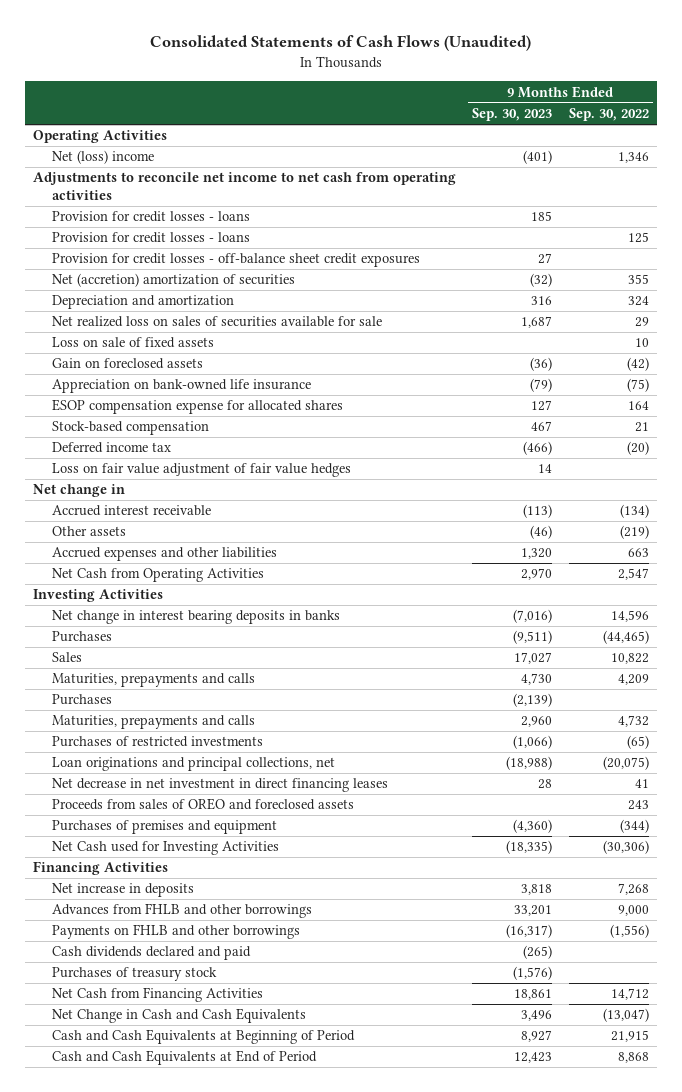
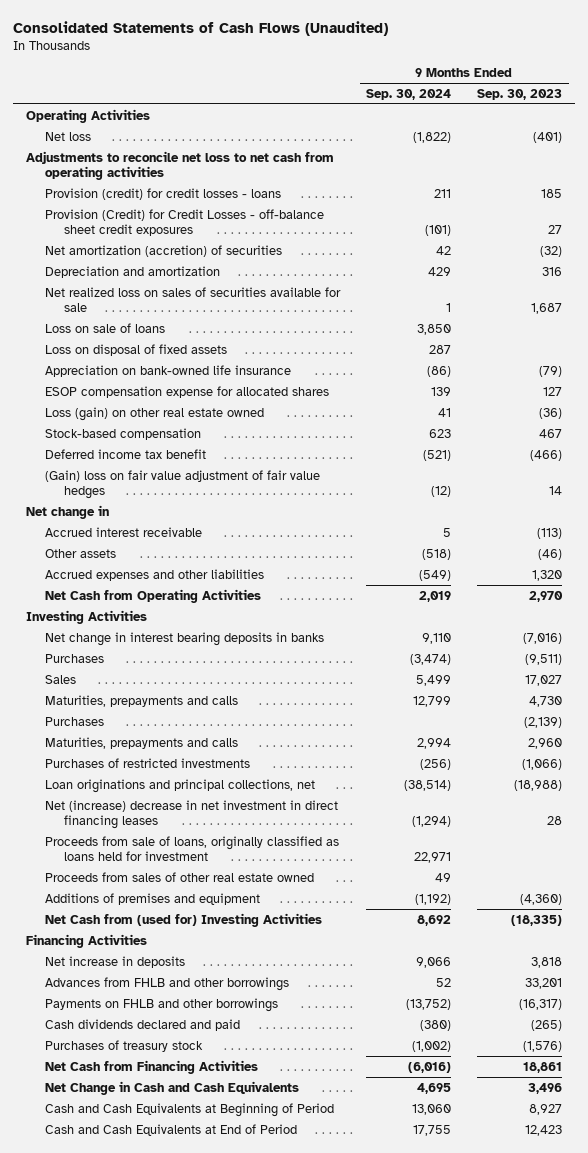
- | 9 Months Ended Sep. 30, 2023 | 9 Months Ended Sep. 30, 2022
+ | 9 Months Ended Sep. 30, 2024 | 9 Months Ended Sep. 30, 2023
- Net (loss) income | (401) | 1,346
- Adjustments to reconcile net income to net cash from operating activities
- Provision for credit losses - loans | 185 |
- Provision for credit losses - loans | | 125
- Provision for credit losses - off-balance sheet credit exposures | 27 |
- Net (accretion) amortization of securities | (32) | 355
+ Net loss | (1,822) | (401)
+ Adjustments to reconcile net loss to net cash from operating activities
+ Provision (credit) for credit losses - loans | 211 | 185
+ Provision (Credit) for Credit Losses - off-balance sheet credit exposures | (101) | 27
+ Net amortization (accretion) of securities | 42 | (32)
- Loss on sale of fixed assets | | 10
- Gain on foreclosed assets | (36) | (42)
+ Loss on sale of loans | 3,850 |
+ Loss on disposal of fixed assets | 287 |
+ Loss (gain) on other real estate owned | 41 | (36)
- Deferred income tax | (466) | (20)
- Loss on fair value adjustment of fair value hedges | 14 |
+ Deferred income tax benefit | (521) | (466)
+ (Gain) loss on fair value adjustment of fair value hedges | (12) | 14
- Net decrease in net investment in direct financing leases | 28 | 41
- Proceeds from sales of OREO and foreclosed assets | | 243
- Purchases of premises and equipment | (4,360) | (344)
- Net Cash used for Investing Activities | (18,335) | (30,306)
+ Net (increase) decrease in net investment in direct financing leases | (1,294) | 28
+ Proceeds from sale of loans, originally classified as loans held for investment | 22,971 |
+ Proceeds from sales of other real estate owned | 49 |
+ Additions of premises and equipment | (1,192) | (4,360)
+ Net Cash from (used for) Investing Activities | 8,692 | (18,335)

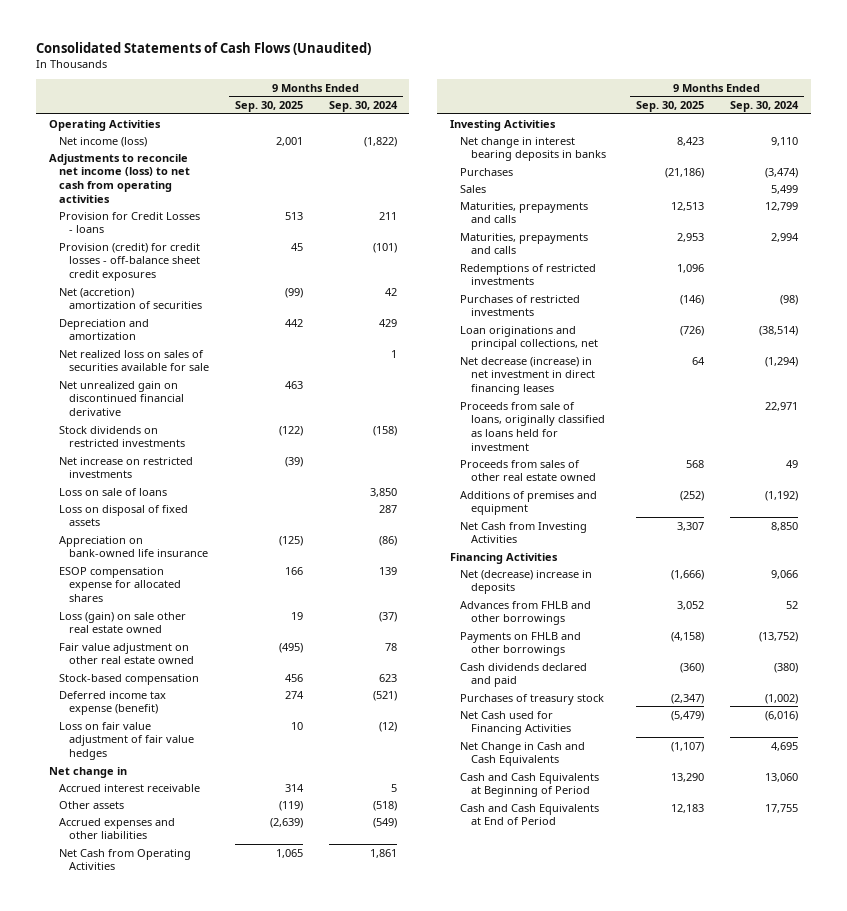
- | 9 Months Ended Sep. 30, 2024 | 9 Months Ended Sep. 30, 2023
+ | 9 Months Ended Sep. 30, 2025 | 9 Months Ended Sep. 30, 2024
- Net loss | (1,822) | (401)
- Adjustments to reconcile net loss to net cash from operating activities
- Provision (credit) for credit losses - loans | 211 | 185
- Provision (Credit) for Credit Losses - off-balance sheet credit exposures | (101) | 27
- Net amortization (accretion) of securities | 42 | (32)
+ Net income (loss) | 2,001 | (1,822)
+ Adjustments to reconcile net income (loss) to net cash from operating activities
+ Provision for Credit Losses - loans | 513 | 211
+ Provision (credit) for credit losses - off-balance sheet credit exposures | 45 | (101)
+ Net (accretion) amortization of securities | (99) | 42
+ Net unrealized gain on discontinued financial derivative | 463 |
+ Stock dividends on restricted investments | (122) | (158)
+ Net increase on restricted investments | (39) |
- Loss (gain) on other real estate owned | 41 | (36)
+ Loss (gain) on sale other real estate owned | 19 | (37)
+ Fair value adjustment on other real estate owned | (495) | 78
- Deferred income tax benefit | (521) | (466)
- (Gain) loss on fair value adjustment of fair value hedges | (12) | 14
+ Deferred income tax expense (benefit) | 274 | (521)
+ Loss on fair value adjustment of fair value hedges | 10 | (12)
- Net Cash from Operating Activities | 2,019 | 2,970
+ Net Cash from Operating Activities | 1,065 | 1,861
- Purchases | | (2,139)
- Purchases of restricted investments | (256) | (1,066)
+ Redemptions of restricted investments | 1,096 |
+ Purchases of restricted investments | (146) | (98)
- Net (increase) decrease in net investment in direct financing leases | (1,294) | 28
+ Net decrease (increase) in net investment in direct financing leases | 64 | (1,294)
- Net Cash from (used for) Investing Activities | 8,692 | (18,335)
+ Net Cash from Investing Activities | 3,307 | 8,850
- Net increase in deposits | 9,066 | 3,818
+ Net (decrease) increase in deposits | (1,666) | 9,066
- Net Cash from Financing Activities | (6,016) | 18,861
+ Net Cash used for Financing Activities | (5,479) | (6,016)

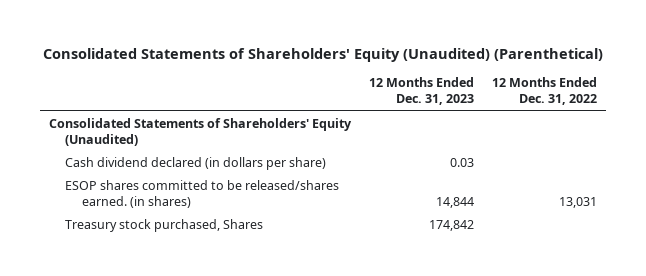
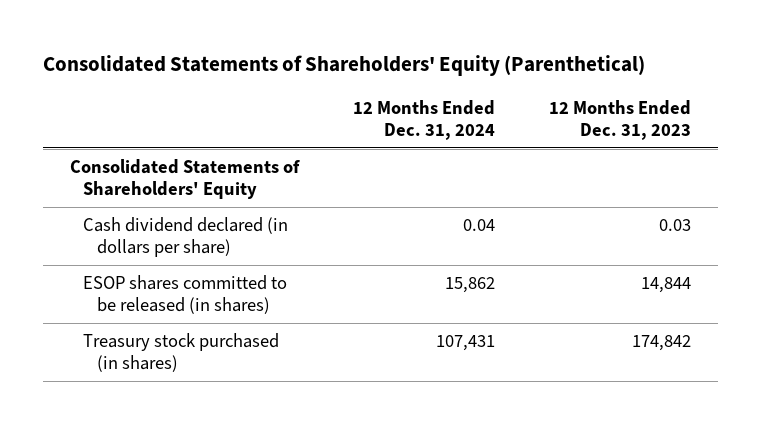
- Consolidated Statements of Shareholders' Equity (Unaudited) (Parenthetical)
+ Consolidated Statements of Shareholders' Equity (Parenthetical)
- | 12 Months Ended Dec. 31, 2023 | 12 Months Ended Dec. 31, 2022
+ | 12 Months Ended Dec. 31, 2024 | 12 Months Ended Dec. 31, 2023
- Consolidated Statements of Shareholders' Equity (Unaudited)
+ Consolidated Statements of Shareholders' Equity
- ESOP shares committed to be released/shares earned. (in shares) | 14,844 | 13,031
- Treasury stock purchased, Shares | 174,842 |
+ ESOP shares committed to be released (in shares) | 15,862 | 14,844
+ Treasury stock purchased (in shares) | 107,431 | 174,842

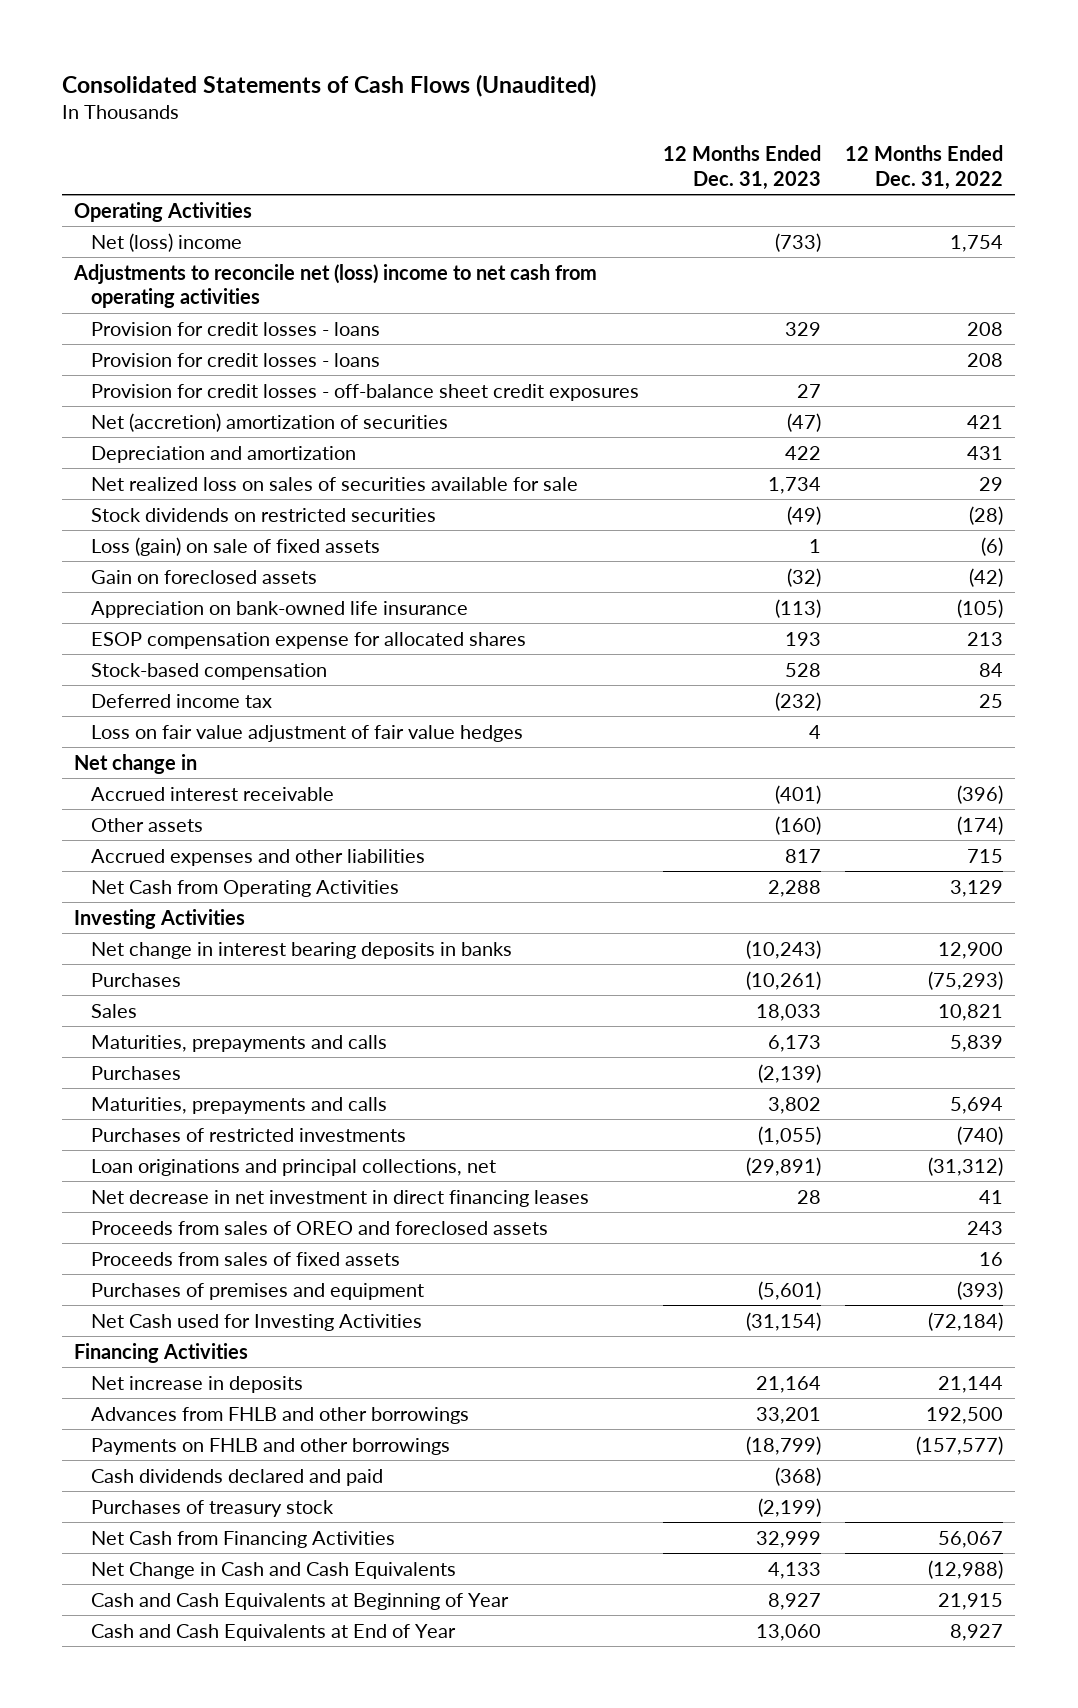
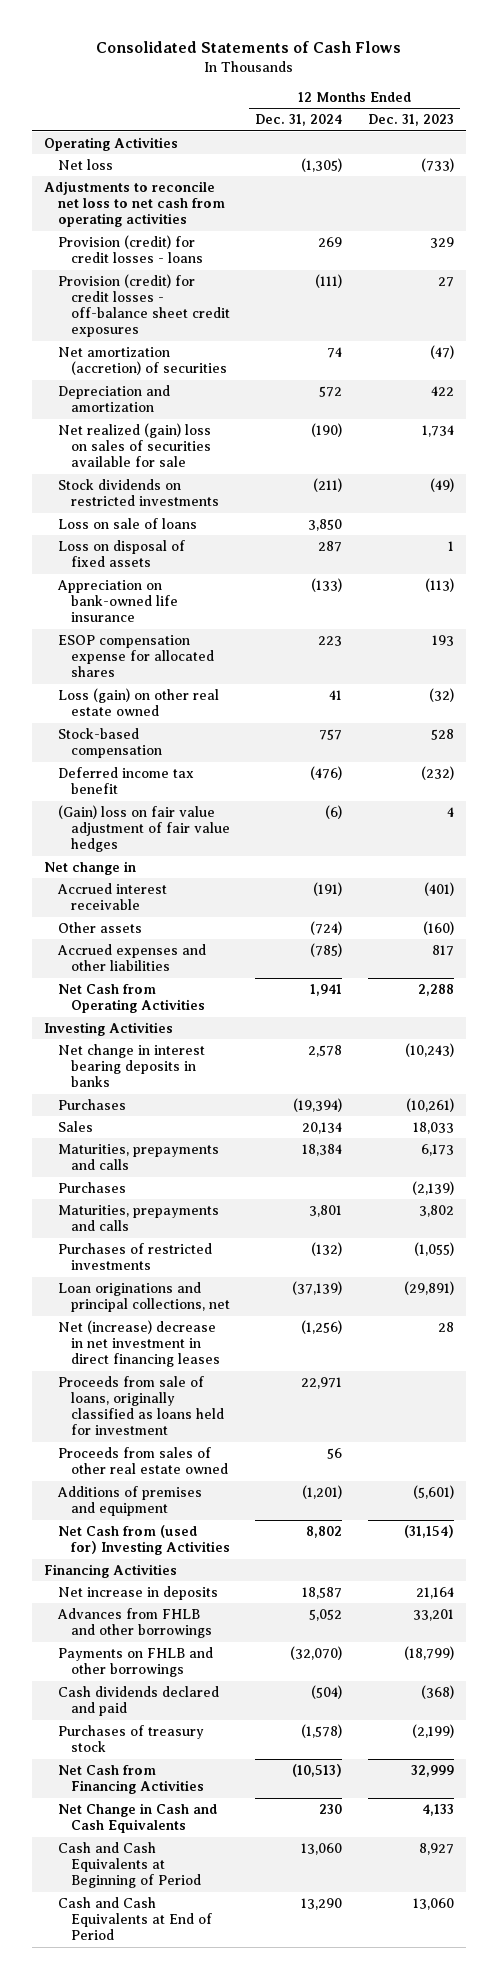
- Consolidated Statements of Cash Flows (Unaudited)
+ Consolidated Statements of Cash Flows
- | 12 Months Ended Dec. 31, 2023 | 12 Months Ended Dec. 31, 2022
+ | 12 Months Ended Dec. 31, 2024 | 12 Months Ended Dec. 31, 2023
- Net (loss) income | (733) | 1,754
- Adjustments to reconcile net (loss) income to net cash from operating activities
- Provision for credit losses - loans | 329 | 208
- Provision for credit losses - loans | | 208
- Provision for credit losses - off-balance sheet credit exposures | 27 |
- Net (accretion) amortization of securities | (47) | 421
+ Net loss | (1,305) | (733)
+ Adjustments to reconcile net loss to net cash from operating activities
+ Provision (credit) for credit losses - loans | 269 | 329
+ Provision (credit) for credit losses - off-balance sheet credit exposures | (111) | 27
+ Net amortization (accretion) of securities | 74 | (47)
- Net realized loss on sales of securities available for sale | 1,734 | 29
- Stock dividends on restricted securities | (49) | (28)
- Loss (gain) on sale of fixed assets | 1 | (6)
- Gain on foreclosed assets | (32) | (42)
+ Net realized (gain) loss on sales of securities available for sale | (190) | 1,734
+ Stock dividends on restricted investments | (211) | (49)
+ Loss on sale of loans | 3,850 |
+ Loss on disposal of fixed assets | 287 | 1
+ Loss (gain) on other real estate owned | 41 | (32)
- Deferred income tax | (232) | 25
- Loss on fair value adjustment of fair value hedges | 4 |
+ Deferred income tax benefit | (476) | (232)
+ (Gain) loss on fair value adjustment of fair value hedges | (6) | 4
- Net decrease in net investment in direct financing leases | 28 | 41
- Proceeds from sales of OREO and foreclosed assets | | 243
- Proceeds from sales of fixed assets | | 16
- Purchases of premises and equipment | (5,601) | (393)
- Net Cash used for Investing Activities | (31,154) | (72,184)
+ Net (increase) decrease in net investment in direct financing leases | (1,256) | 28
+ Proceeds from sale of loans, originally classified as loans held for investment | 22,971 |
+ Proceeds from sales of other real estate owned | 56 |
+ Additions of premises and equipment | (1,201) | (5,601)
+ Net Cash from (used for) Investing Activities | 8,802 | (31,154)
- Cash and Cash Equivalents at Beginning of Year | 8,927 | 21,915
- Cash and Cash Equivalents at End of Year | 13,060 | 8,927
+ Cash and Cash Equivalents at Beginning of Period | 13,060 | 8,927
+ Cash and Cash Equivalents at End of Period | 13,290 | 13,060

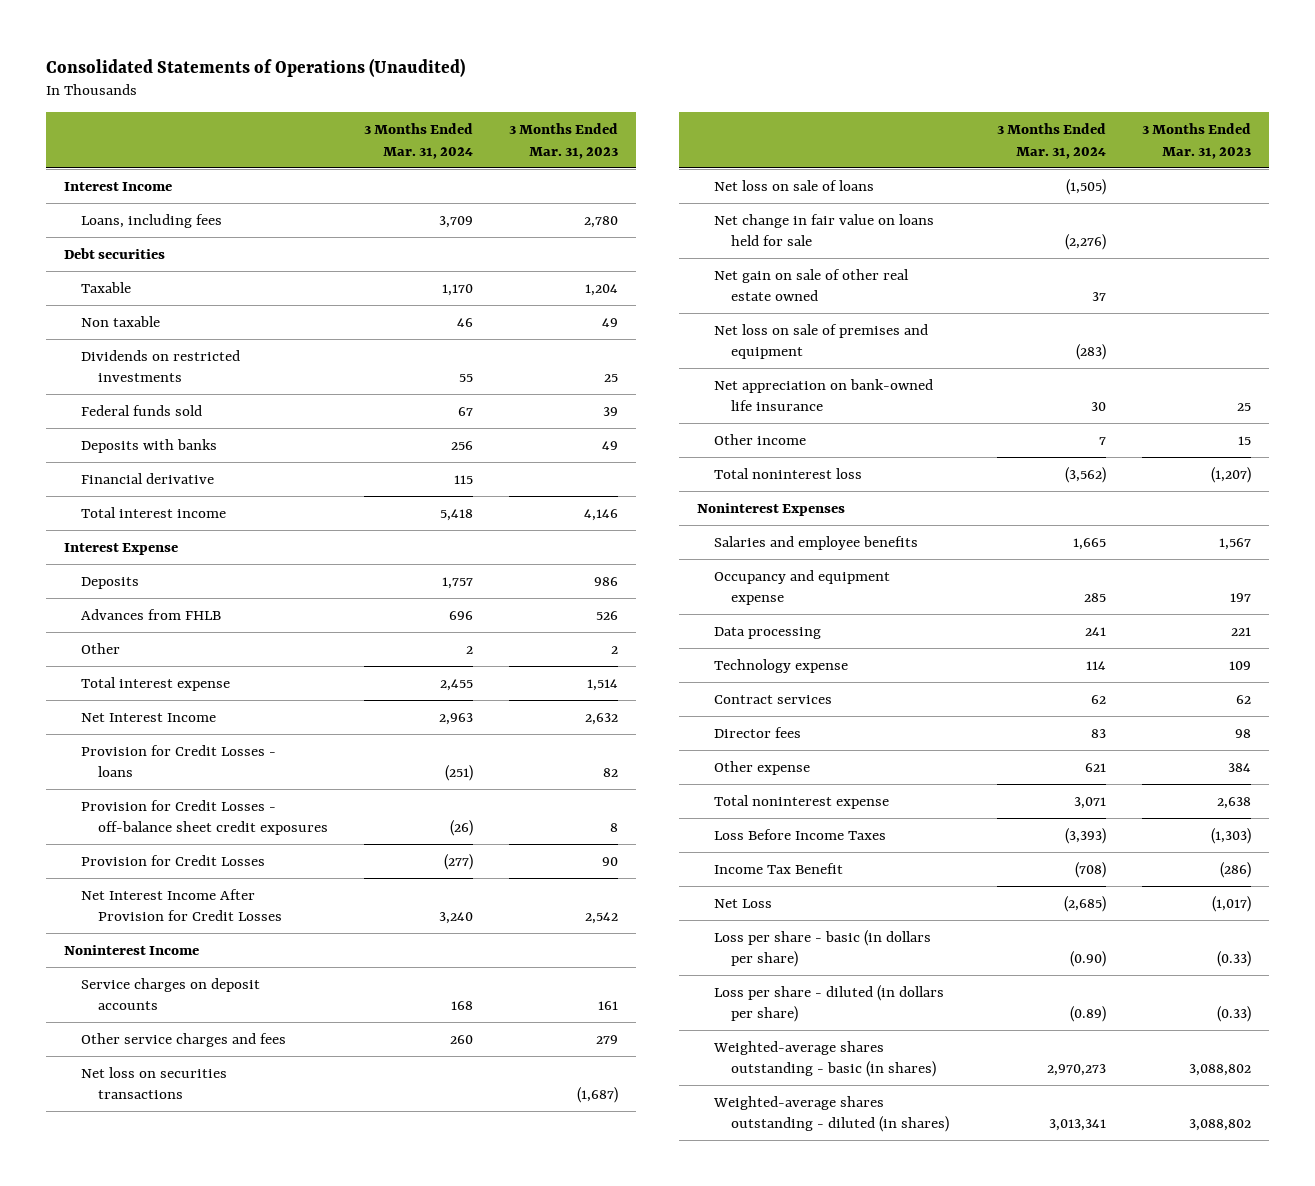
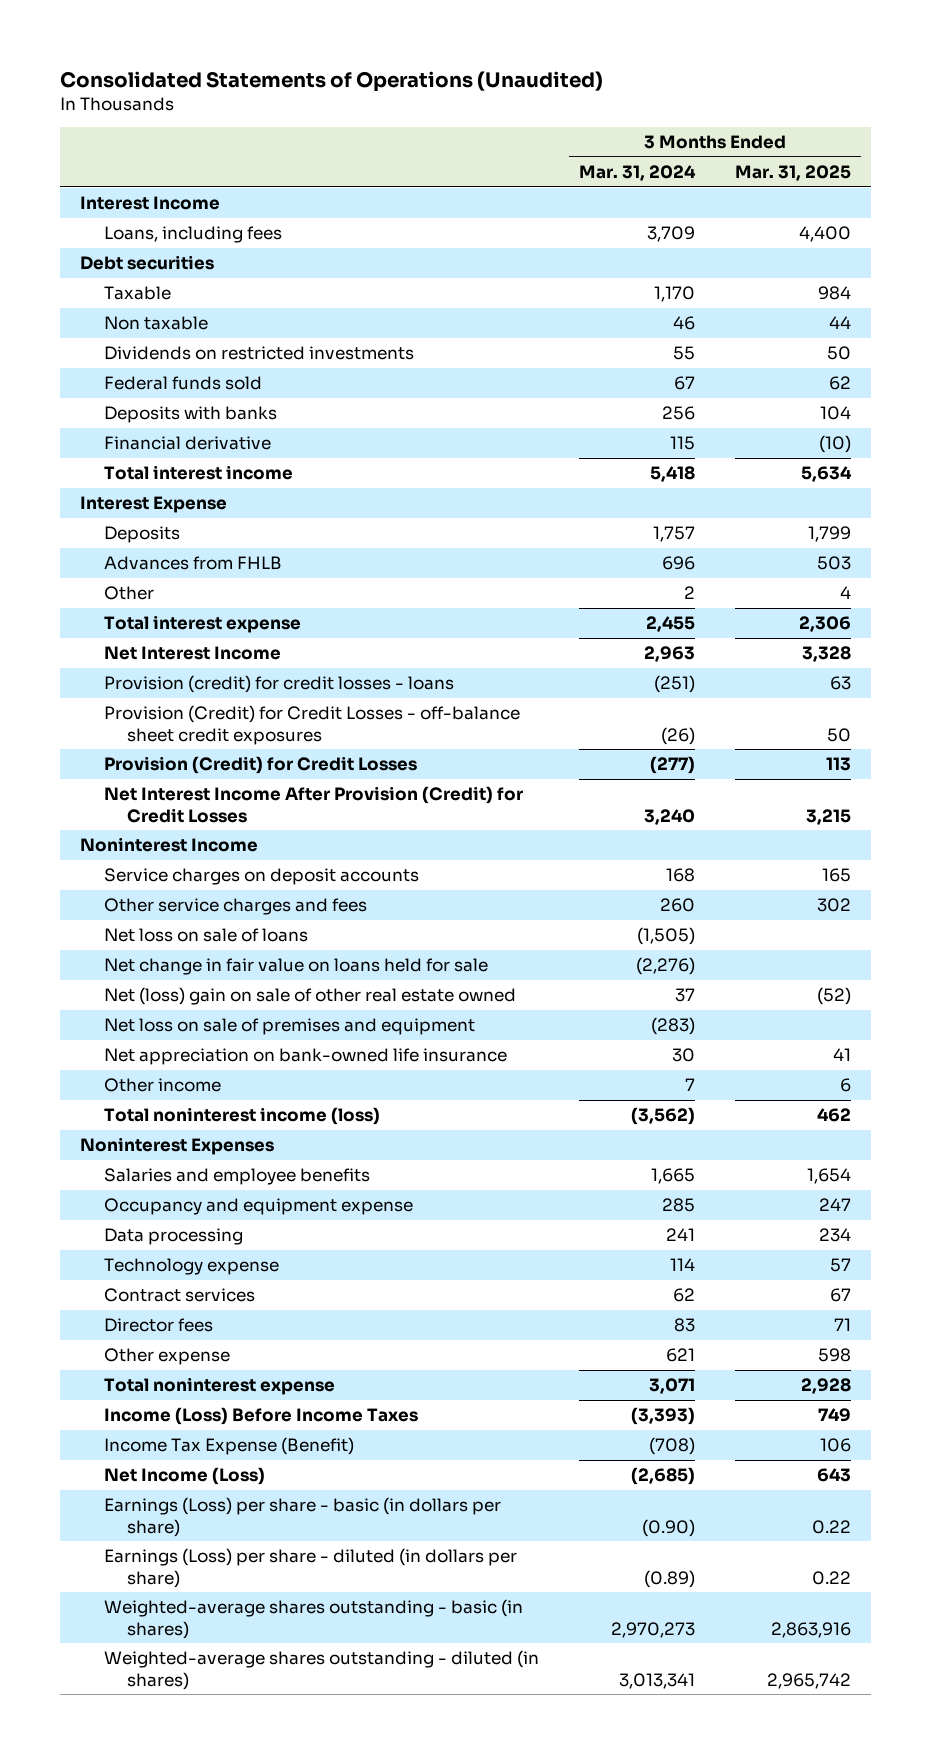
- | 3 Months Ended Mar. 31, 2024 | 3 Months Ended Mar. 31, 2023
+ | 3 Months Ended Mar. 31, 2024 | 3 Months Ended Mar. 31, 2025
- Provision for Credit Losses - loans | (251) | 82
- Provision for Credit Losses - off-balance sheet credit exposures | (26) | 8
- Provision for Credit Losses | (277) | 90
- Net Interest Income After Provision for Credit Losses | 3,240 | 2,542
+ Provision (credit) for credit losses - loans | (251) | 63
+ Provision (Credit) for Credit Losses - off-balance sheet credit exposures | (26) | 50
+ Provision (Credit) for Credit Losses | (277) | 113
+ Net Interest Income After Provision (Credit) for Credit Losses | 3,240 | 3,215
- Net loss on securities transactions | | (1,687)
- Net gain on sale of other real estate owned | 37 |
+ Net (loss) gain on sale of other real estate owned | 37 | (52)
- Total noninterest loss | (3,562) | (1,207)
+ Total noninterest income (loss) | (3,562) | 462
- Loss Before Income Taxes | (3,393) | (1,303)
- Income Tax Benefit | (708) | (286)
- Net Loss | (2,685) | (1,017)
- Loss per share - basic (in dollars per share) | (0.90) | (0.33)
- Loss per share - diluted (in dollars per share) | (0.89) | (0.33)
+ Income (Loss) Before Income Taxes | (3,393) | 749
+ Income Tax Expense (Benefit) | (708) | 106
+ Net Income (Loss) | (2,685) | 643
+ Earnings (Loss) per share - basic (in dollars per share) | (0.90) | 0.22
+ Earnings (Loss) per share - diluted (in dollars per share) | (0.89) | 0.22

